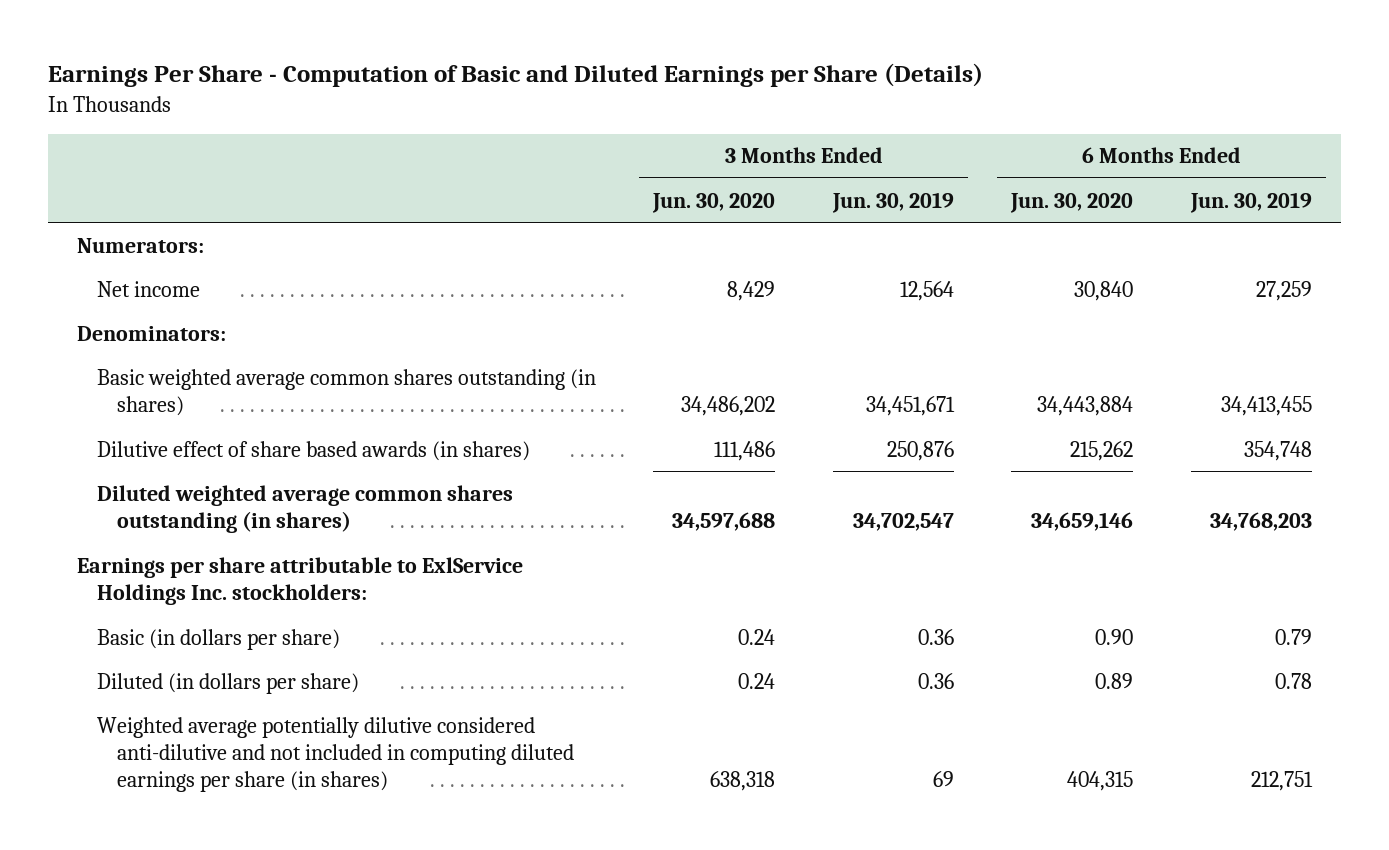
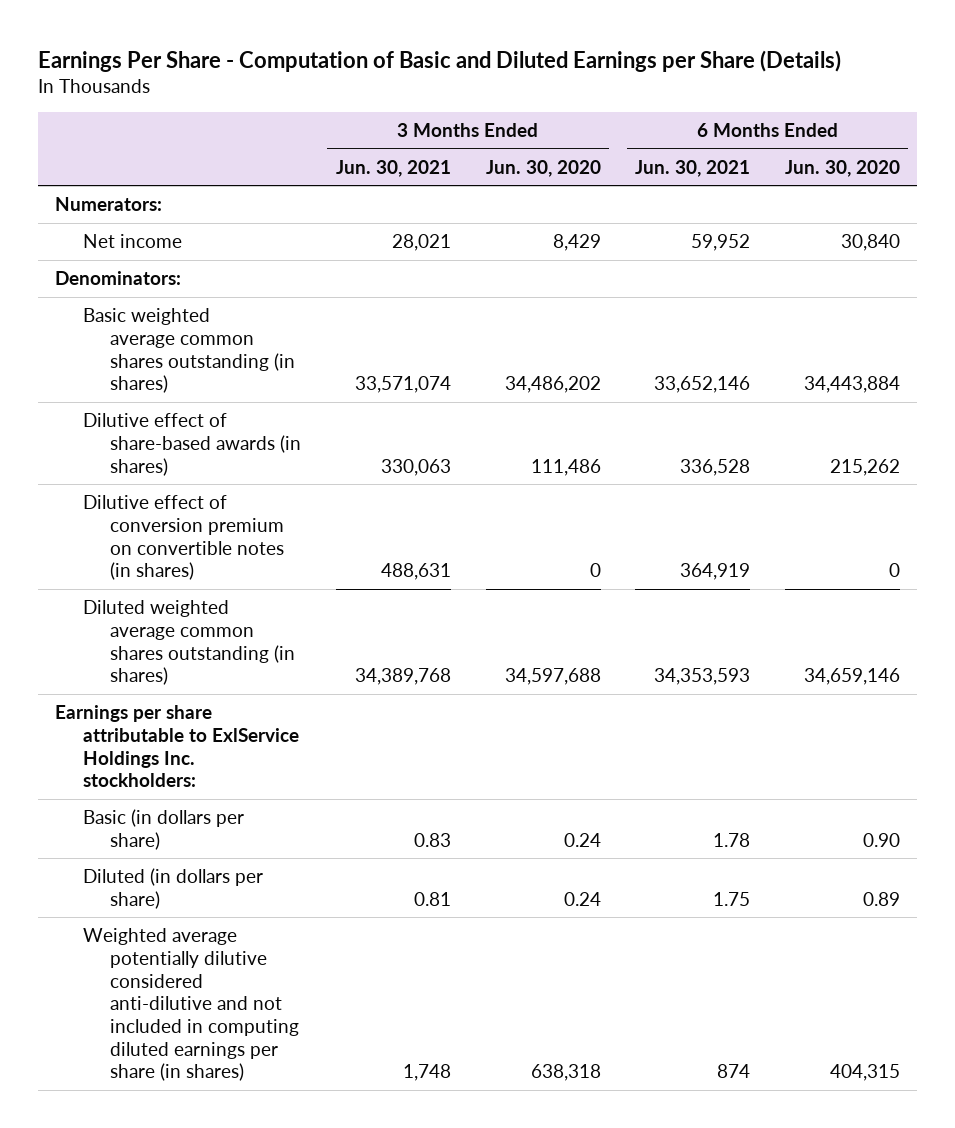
- | 3 Months Ended Jun. 30, 2020 | 3 Months Ended Jun. 30, 2019 | 6 Months Ended Jun. 30, 2020 | 6 Months Ended Jun. 30, 2019
+ | 3 Months Ended Jun. 30, 2021 | 3 Months Ended Jun. 30, 2020 | 6 Months Ended Jun. 30, 2021 | 6 Months Ended Jun. 30, 2020
- Dilutive effect of share based awards (in shares) | 111,486 | 250,876 | 215,262 | 354,748
+ Dilutive effect of share-based awards (in shares) | 330,063 | 111,486 | 336,528 | 215,262
+ Dilutive effect of conversion premium on convertible notes (in shares) | 488,631 | 0 | 364,919 | 0

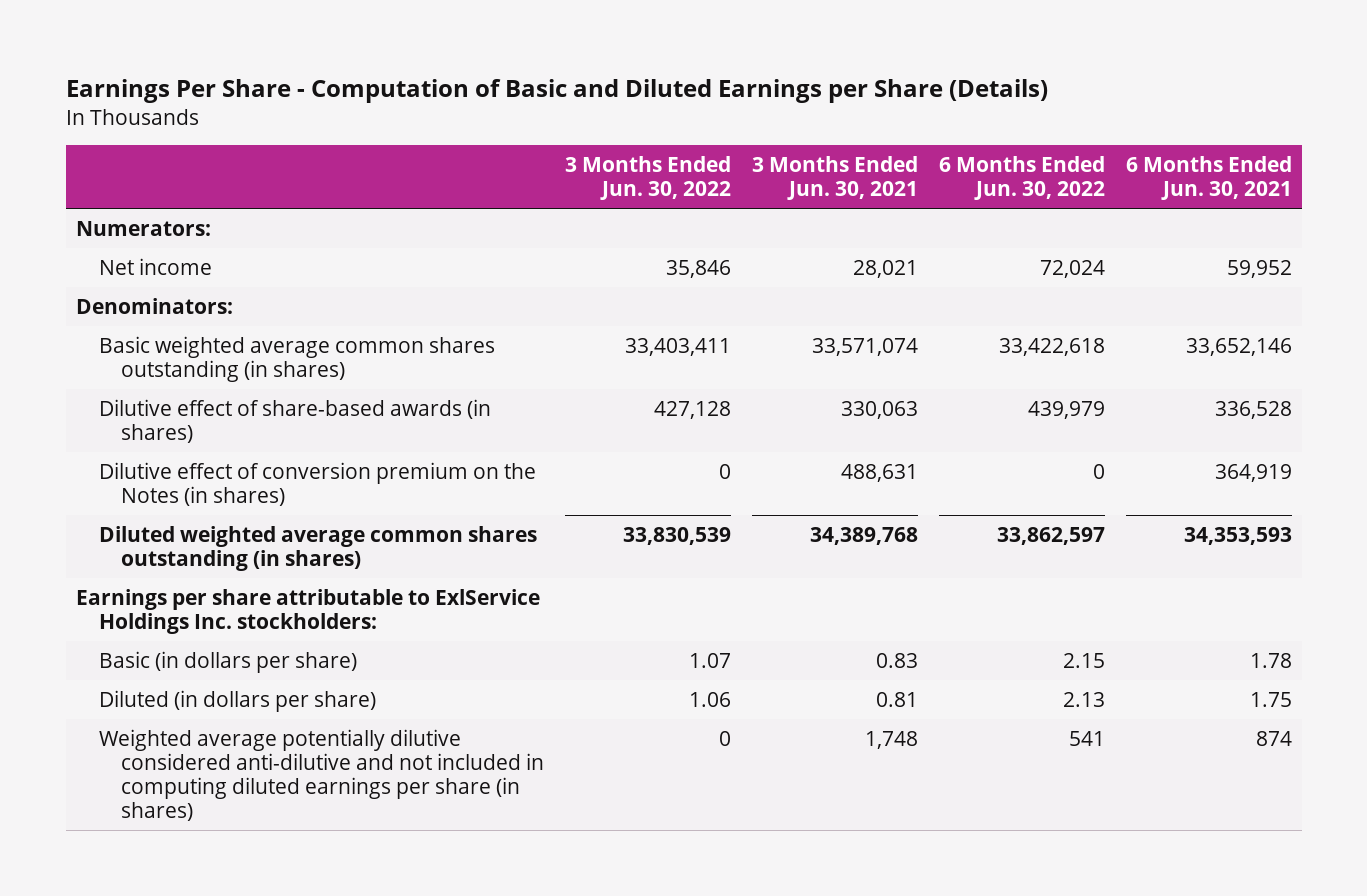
- | 3 Months Ended Jun. 30, 2021 | 3 Months Ended Jun. 30, 2020 | 6 Months Ended Jun. 30, 2021 | 6 Months Ended Jun. 30, 2020
+ | 3 Months Ended Jun. 30, 2022 | 3 Months Ended Jun. 30, 2021 | 6 Months Ended Jun. 30, 2022 | 6 Months Ended Jun. 30, 2021
- Dilutive effect of conversion premium on convertible notes (in shares) | 488,631 | 0 | 364,919 | 0
+ Dilutive effect of conversion premium on the Notes (in shares) | 0 | 488,631 | 0 | 364,919

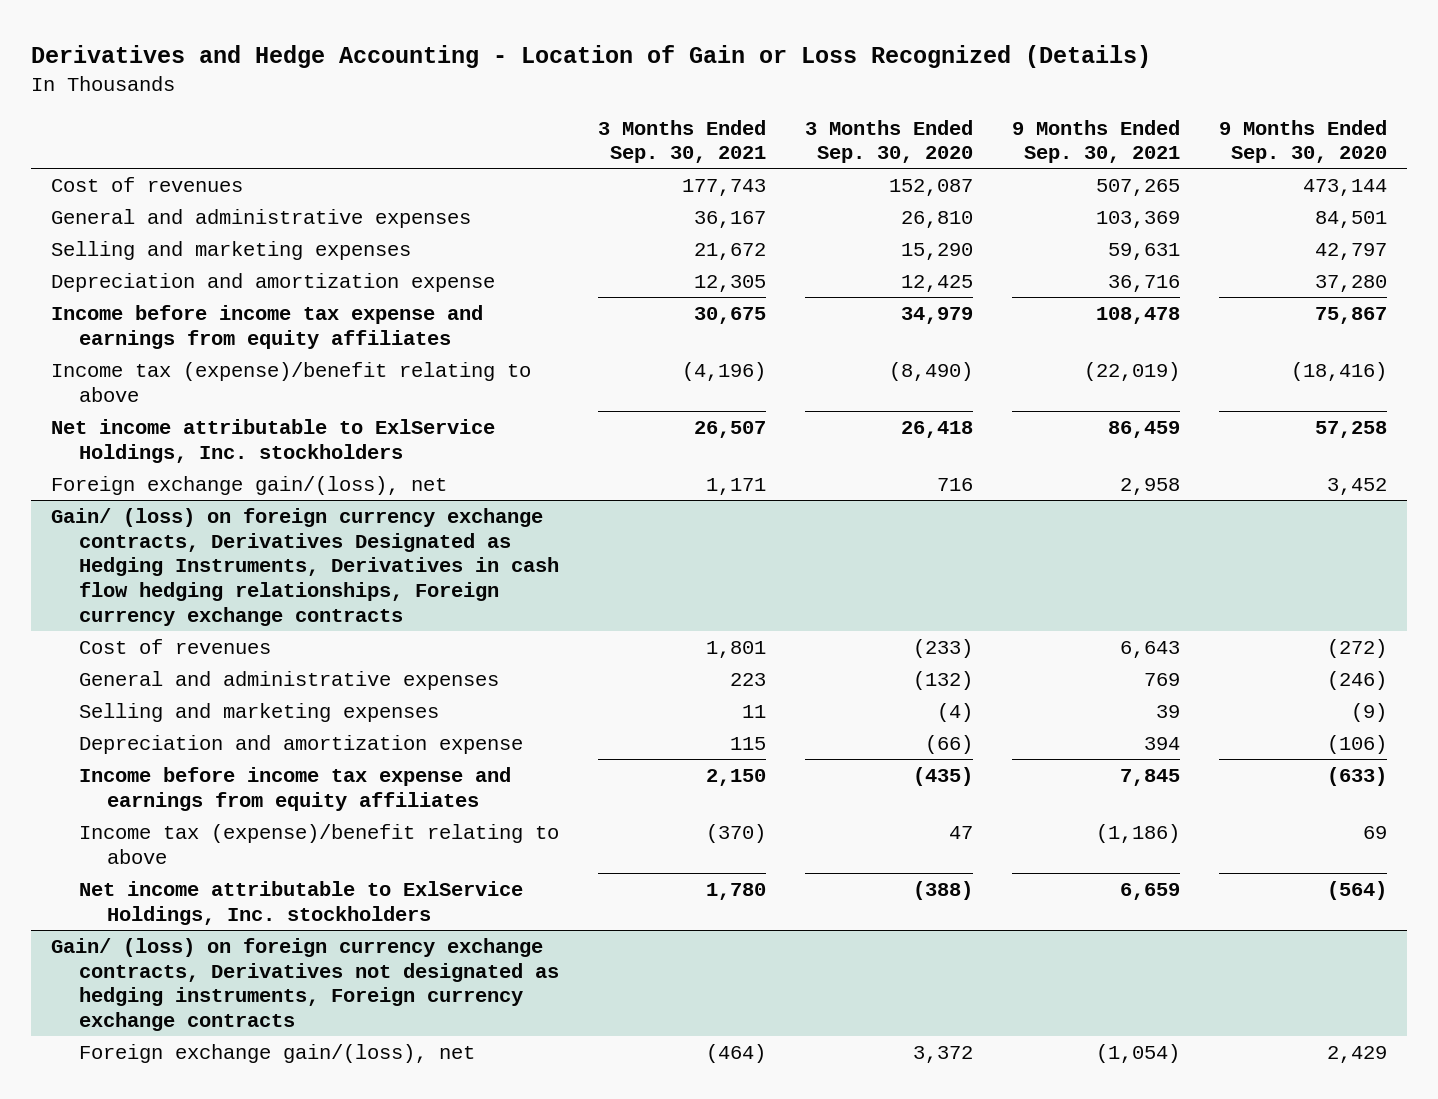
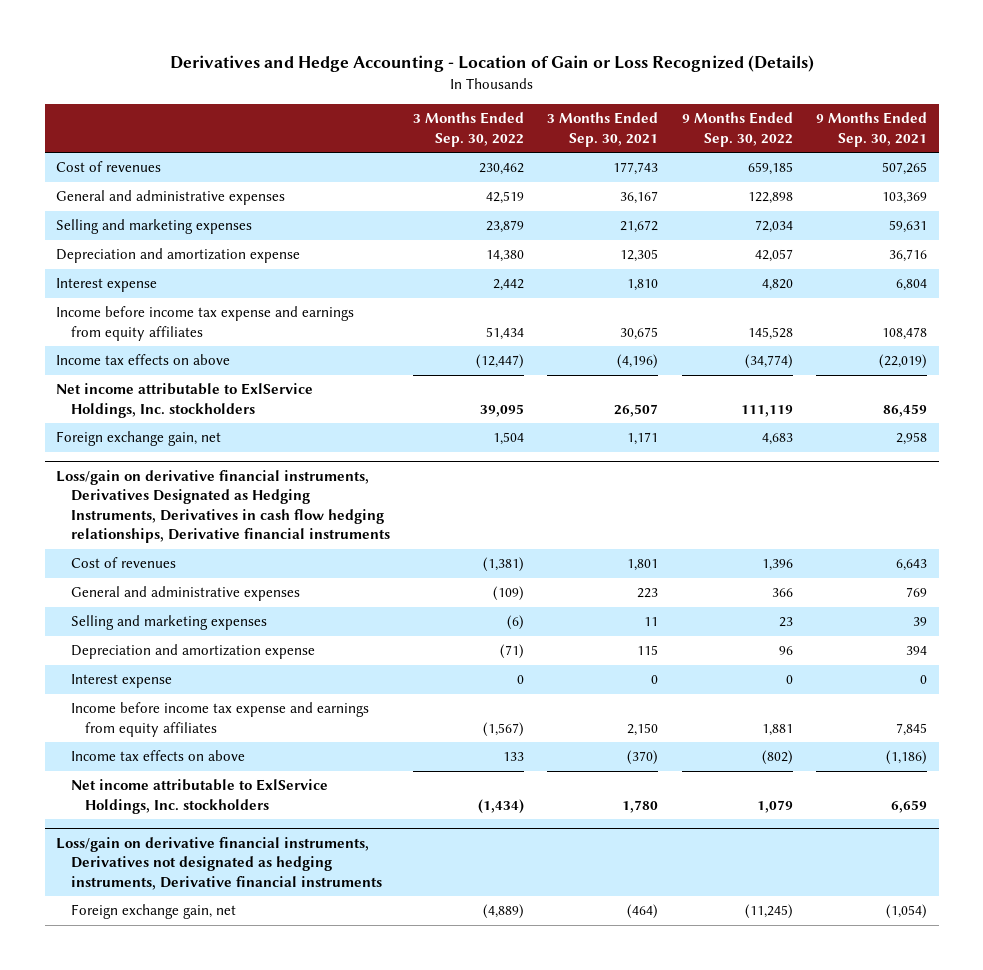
- | 3 Months Ended Sep. 30, 2021 | 3 Months Ended Sep. 30, 2020 | 9 Months Ended Sep. 30, 2021 | 9 Months Ended Sep. 30, 2020
+ | 3 Months Ended Sep. 30, 2022 | 3 Months Ended Sep. 30, 2021 | 9 Months Ended Sep. 30, 2022 | 9 Months Ended Sep. 30, 2021
+ Interest expense | 2,442 | 1,810 | 4,820 | 6,804
- Income tax (expense)/benefit relating to above | (4,196) | (8,490) | (22,019) | (18,416)
+ Income tax effects on above | (12,447) | (4,196) | (34,774) | (22,019)
- Foreign exchange gain/(loss), net | 1,171 | 716 | 2,958 | 3,452
- Gain/ (loss) on foreign currency exchange contracts, Derivatives Designated as Hedging Instruments, Derivatives in cash flow hedging relationships, Foreign currency exchange contracts
+ Foreign exchange gain, net | 1,504 | 1,171 | 4,683 | 2,958
+ Loss/gain on derivative financial instruments, Derivatives Designated as Hedging Instruments, Derivatives in cash flow hedging relationships, Derivative financial instruments
+ Interest expense | 0 | 0 | 0 | 0
- Income tax (expense)/benefit relating to above | (370) | 47 | (1,186) | 69
+ Income tax effects on above | 133 | (370) | (802) | (1,186)
- Gain/ (loss) on foreign currency exchange contracts, Derivatives not designated as hedging instruments, Foreign currency exchange contracts
- Foreign exchange gain/(loss), net | (464) | 3,372 | (1,054) | 2,429
+ Loss/gain on derivative financial instruments, Derivatives not designated as hedging instruments, Derivative financial instruments
+ Foreign exchange gain, net | (4,889) | (464) | (11,245) | (1,054)

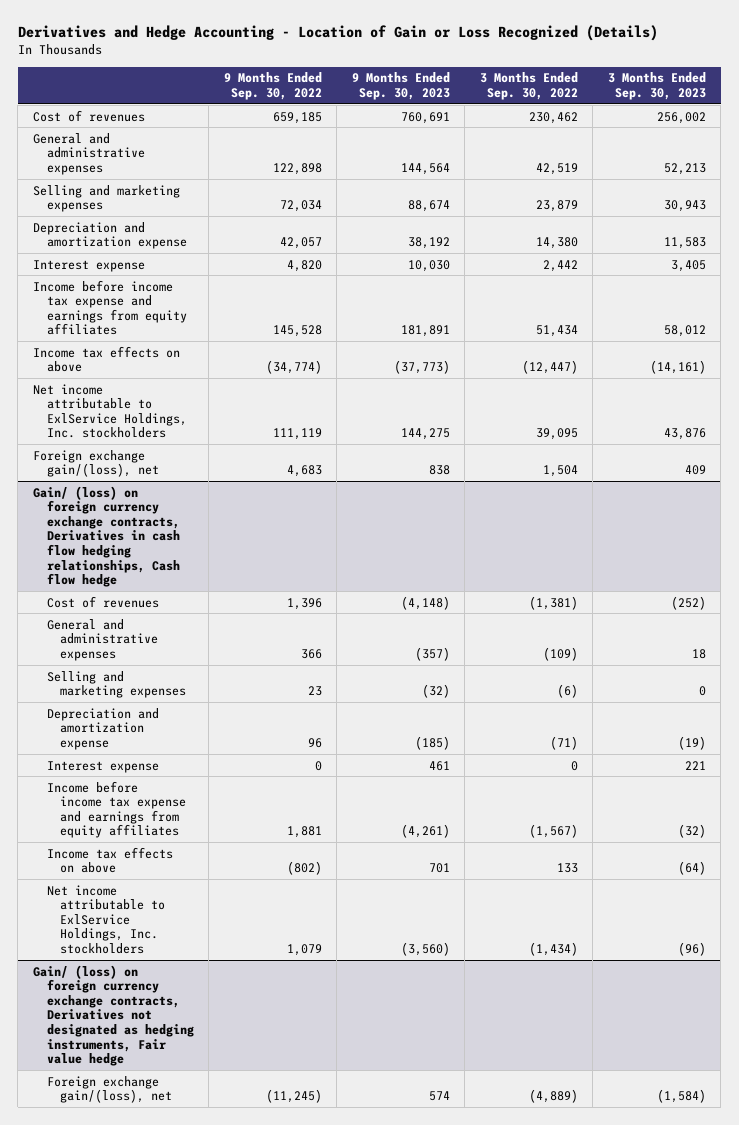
- | 3 Months Ended Sep. 30, 2022 | 3 Months Ended Sep. 30, 2021 | 9 Months Ended Sep. 30, 2022 | 9 Months Ended Sep. 30, 2021
+ | 9 Months Ended Sep. 30, 2022 | 9 Months Ended Sep. 30, 2023 | 3 Months Ended Sep. 30, 2022 | 3 Months Ended Sep. 30, 2023
- Foreign exchange gain, net | 1,504 | 1,171 | 4,683 | 2,958
- Loss/gain on derivative financial instruments, Derivatives Designated as Hedging Instruments, Derivatives in cash flow hedging relationships, Derivative financial instruments
+ Foreign exchange gain/(loss), net | 4,683 | 838 | 1,504 | 409
+ Gain/ (loss) on foreign currency exchange contracts, Derivatives in cash flow hedging relationships, Cash flow hedge
- Loss/gain on derivative financial instruments, Derivatives not designated as hedging instruments, Derivative financial instruments
- Foreign exchange gain, net | (4,889) | (464) | (11,245) | (1,054)
+ Gain/ (loss) on foreign currency exchange contracts, Derivatives not designated as hedging instruments, Fair value hedge
+ Foreign exchange gain/(loss), net | (11,245) | 574 | (4,889) | (1,584)

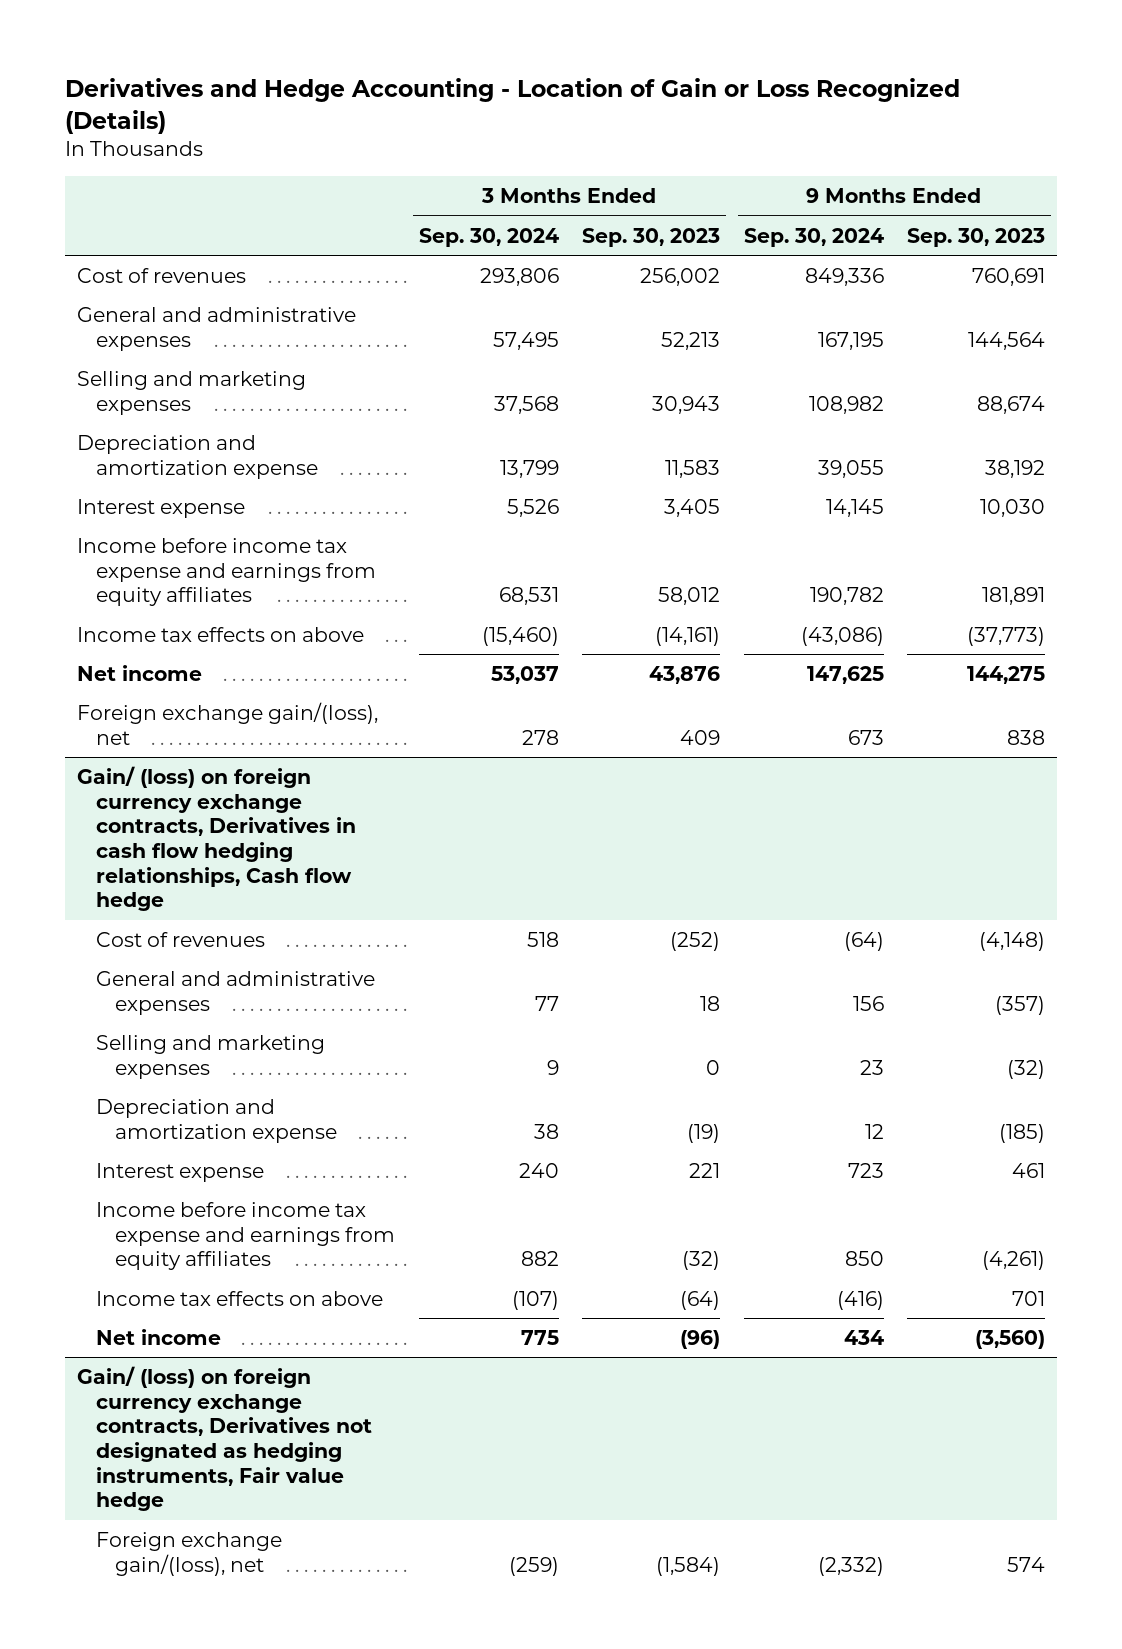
- | 9 Months Ended Sep. 30, 2022 | 9 Months Ended Sep. 30, 2023 | 3 Months Ended Sep. 30, 2022 | 3 Months Ended Sep. 30, 2023
+ | 3 Months Ended Sep. 30, 2024 | 3 Months Ended Sep. 30, 2023 | 9 Months Ended Sep. 30, 2024 | 9 Months Ended Sep. 30, 2023
- Net income attributable to ExlService Holdings, Inc. stockholders | 111,119 | 144,275 | 39,095 | 43,876
+ Net income | 53,037 | 43,876 | 147,625 | 144,275
@ Gain/ (loss) on foreign currency exchange contracts, Derivatives in cash flow hedging relationships, Cash flow hedge
- Net income attributable to ExlService Holdings, Inc. stockholders | 1,079 | (3,560) | (1,434) | (96)
+ Net income | 775 | (96) | 434 | (3,560)

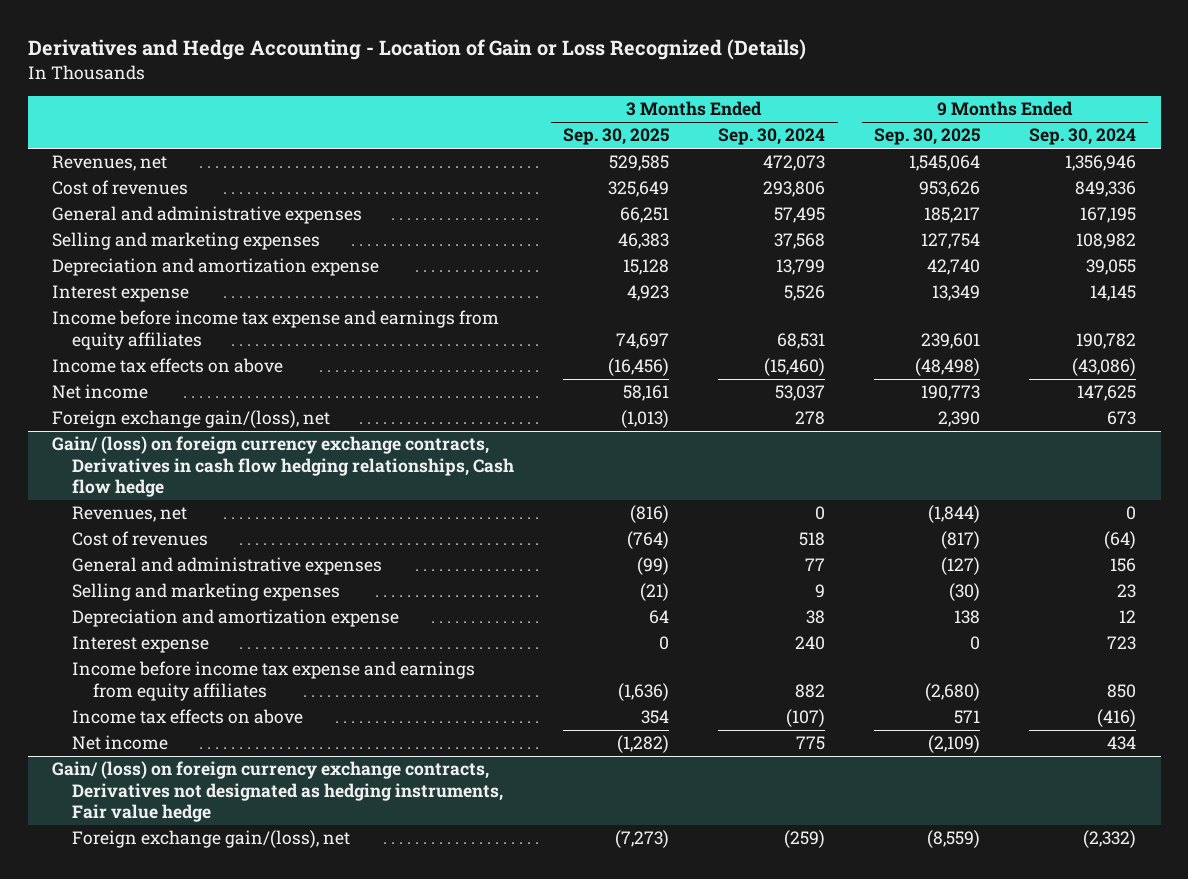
- | 3 Months Ended Sep. 30, 2024 | 3 Months Ended Sep. 30, 2023 | 9 Months Ended Sep. 30, 2024 | 9 Months Ended Sep. 30, 2023
+ | 3 Months Ended Sep. 30, 2025 | 3 Months Ended Sep. 30, 2024 | 9 Months Ended Sep. 30, 2025 | 9 Months Ended Sep. 30, 2024
+ Revenues, net | 529,585 | 472,073 | 1,545,064 | 1,356,946
@ Gain/ (loss) on foreign currency exchange contracts, Derivatives in cash flow hedging relationships, Cash flow hedge
+ Revenues, net | (816) | 0 | (1,844) | 0

